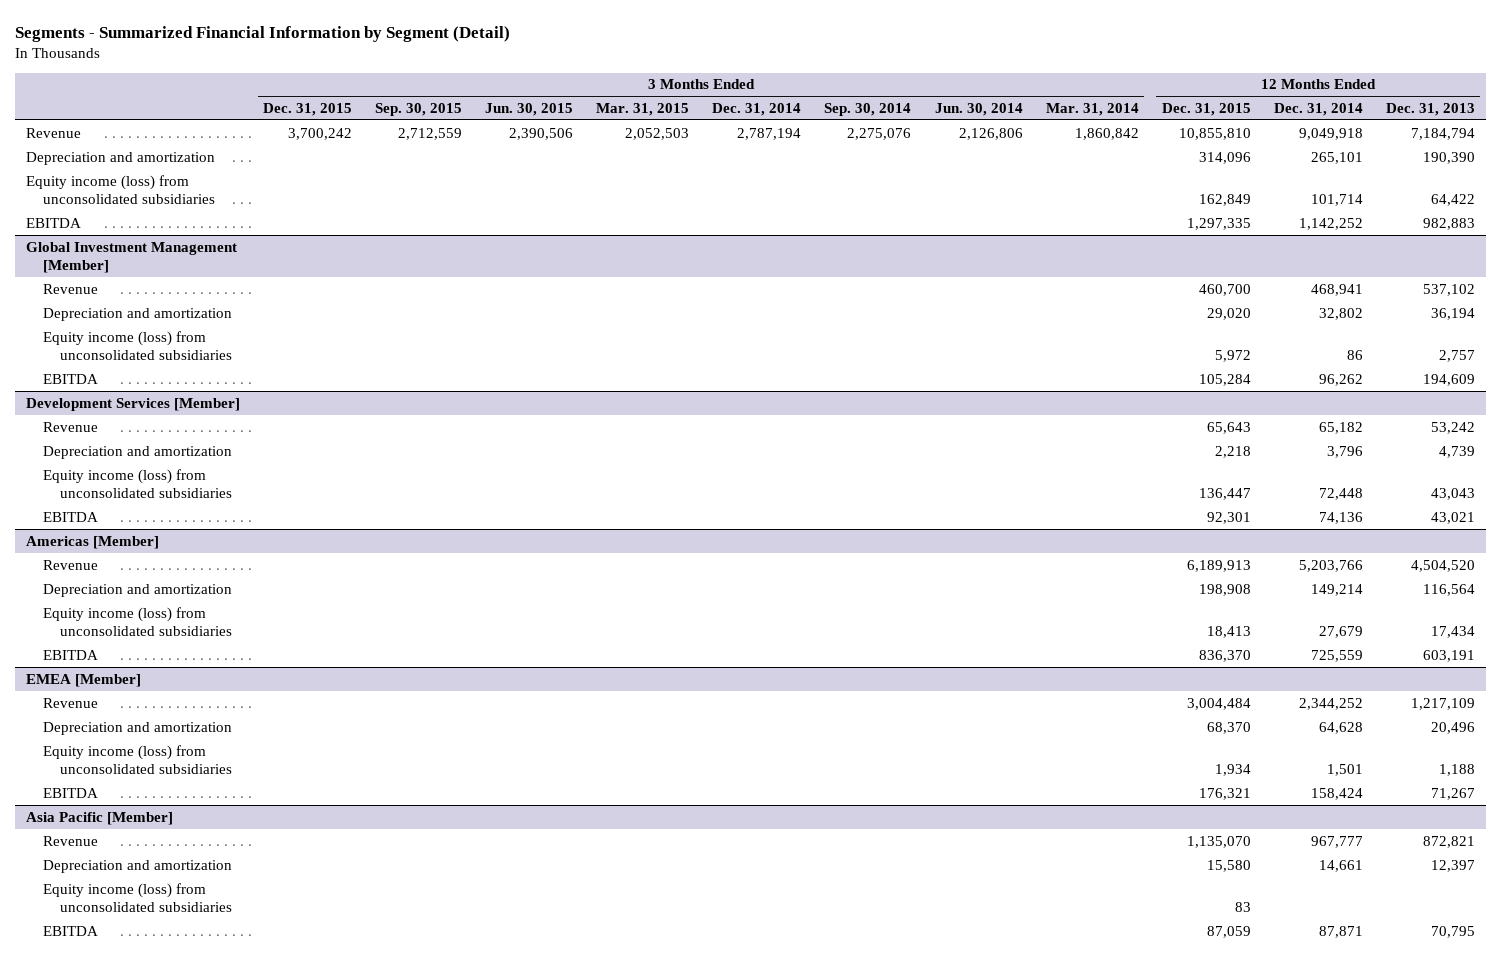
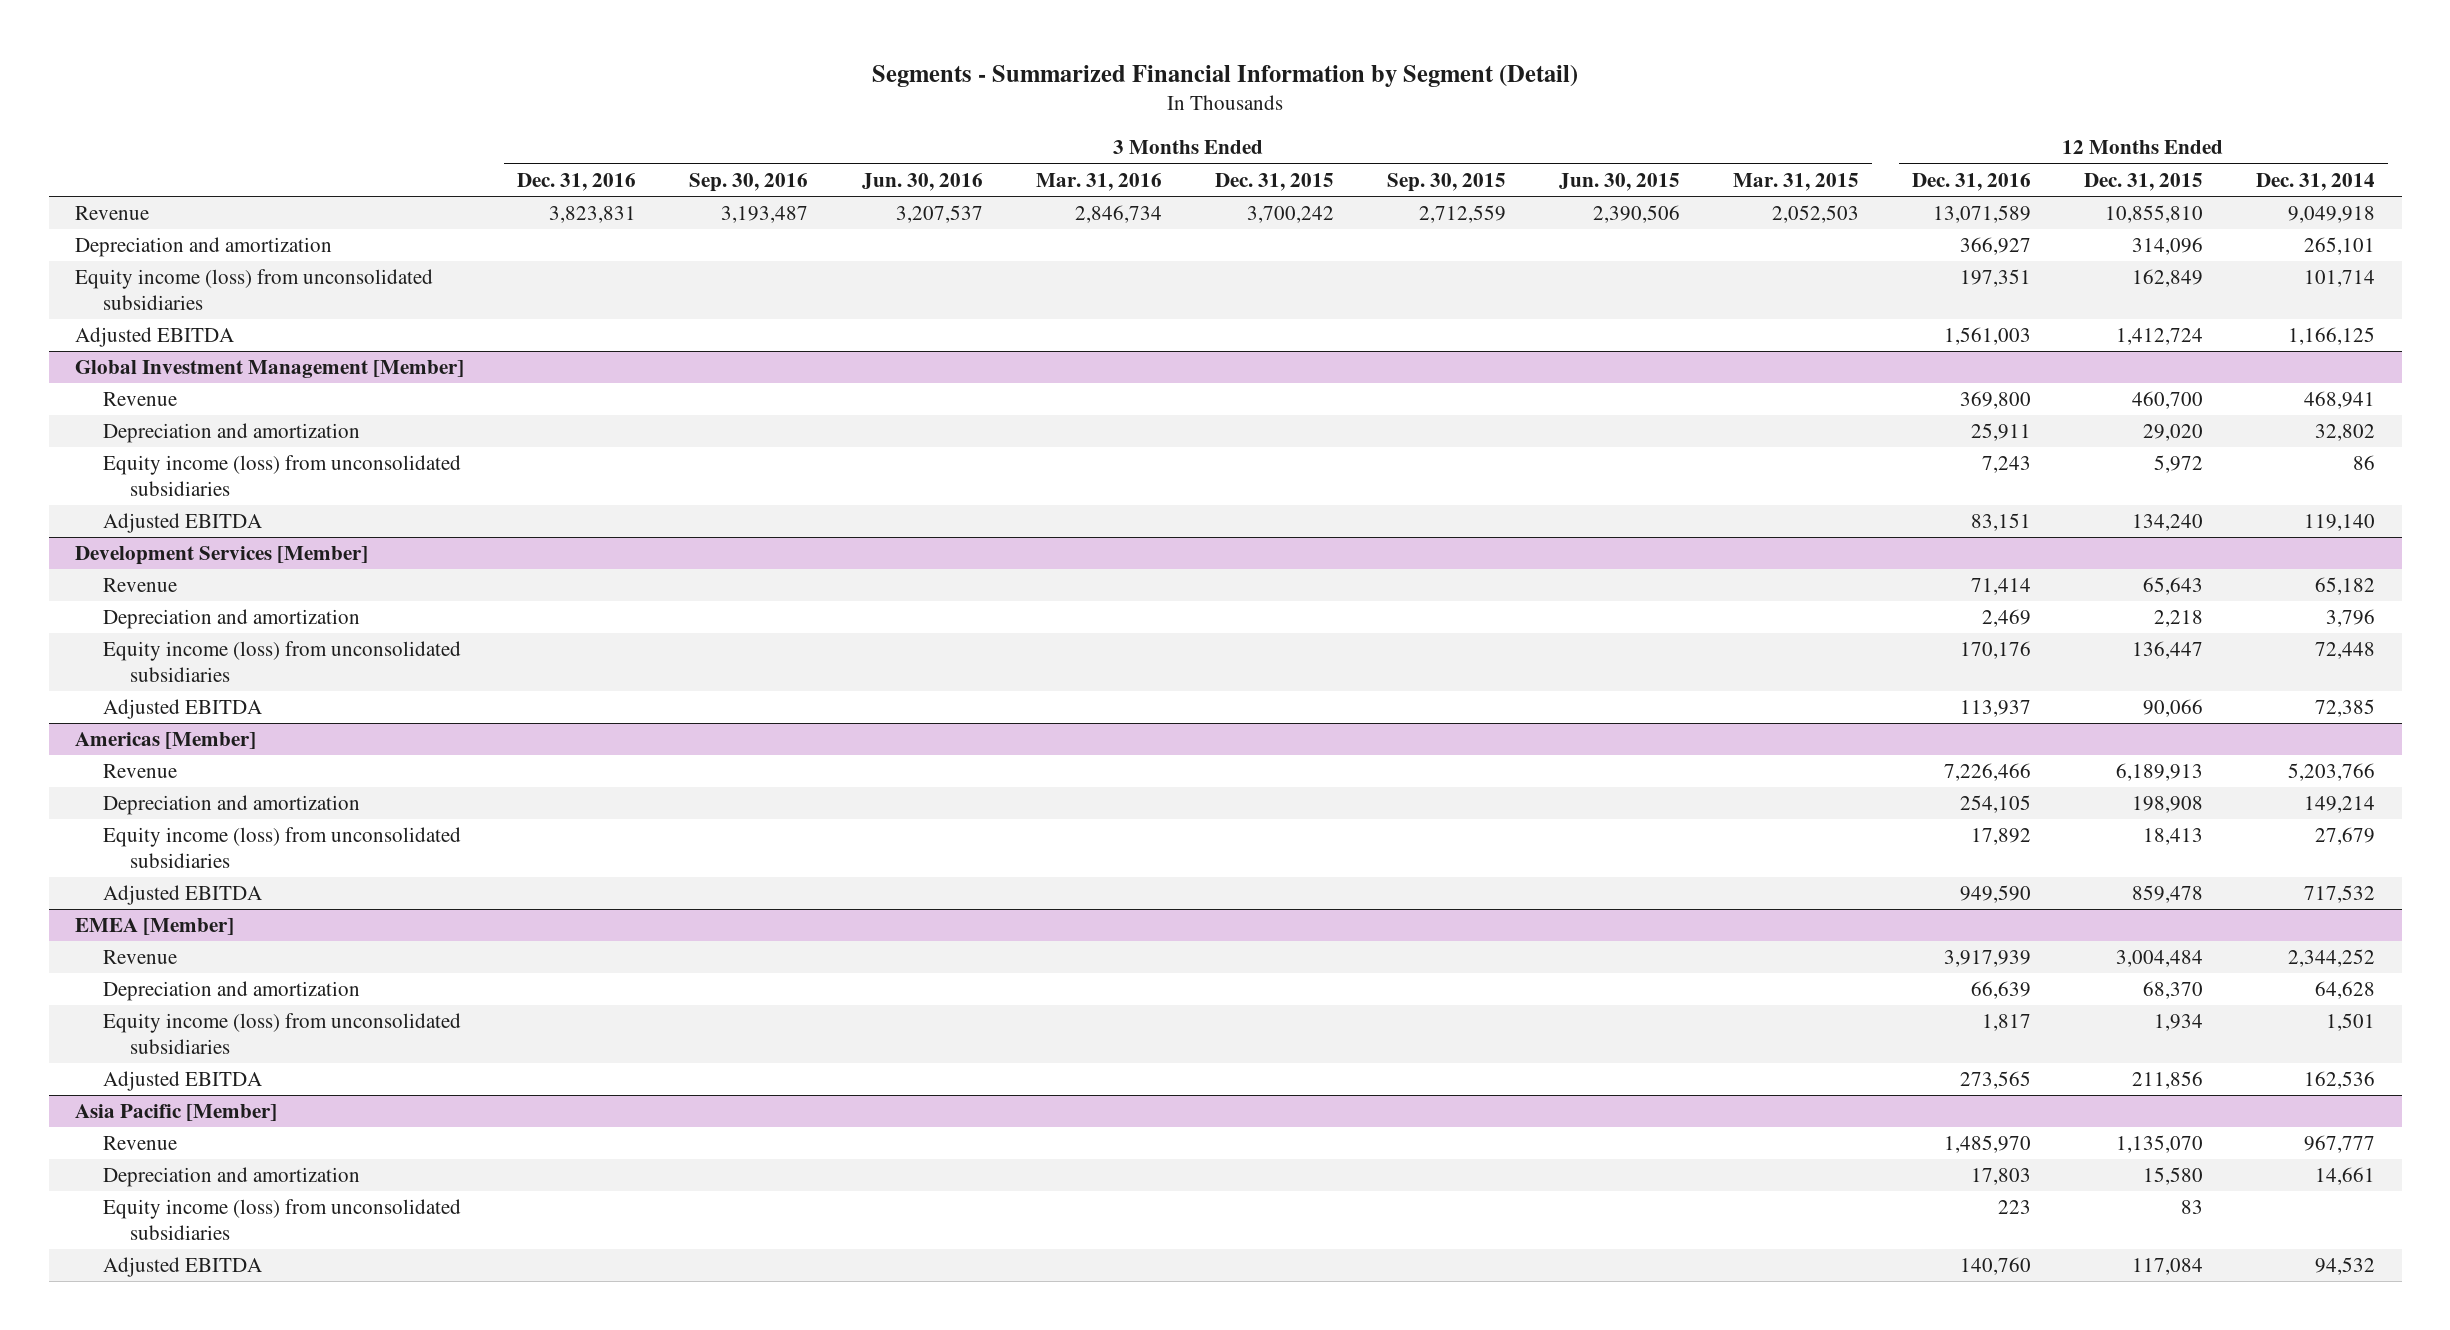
- | 3 Months Ended Dec. 31, 2015 | 3 Months Ended Sep. 30, 2015 | 3 Months Ended Jun. 30, 2015 | 3 Months Ended Mar. 31, 2015 | 3 Months Ended Dec. 31, 2014 | 3 Months Ended Sep. 30, 2014 | 3 Months Ended Jun. 30, 2014 | 3 Months Ended Mar. 31, 2014 | 12 Months Ended Dec. 31, 2015 | 12 Months Ended Dec. 31, 2014 | 12 Months Ended Dec. 31, 2013
+ | 3 Months Ended Dec. 31, 2016 | 3 Months Ended Sep. 30, 2016 | 3 Months Ended Jun. 30, 2016 | 3 Months Ended Mar. 31, 2016 | 3 Months Ended Dec. 31, 2015 | 3 Months Ended Sep. 30, 2015 | 3 Months Ended Jun. 30, 2015 | 3 Months Ended Mar. 31, 2015 | 12 Months Ended Dec. 31, 2016 | 12 Months Ended Dec. 31, 2015 | 12 Months Ended Dec. 31, 2014
- EBITDA | | | | | | | | | 1,297,335 | 1,142,252 | 982,883
+ Adjusted EBITDA | | | | | | | | | 1,561,003 | 1,412,724 | 1,166,125
@ Global Investment Management [Member]
- EBITDA | | | | | | | | | 105,284 | 96,262 | 194,609
+ Adjusted EBITDA | | | | | | | | | 83,151 | 134,240 | 119,140
@ Development Services [Member]
- EBITDA | | | | | | | | | 92,301 | 74,136 | 43,021
+ Adjusted EBITDA | | | | | | | | | 113,937 | 90,066 | 72,385
@ Americas [Member]
- EBITDA | | | | | | | | | 836,370 | 725,559 | 603,191
+ Adjusted EBITDA | | | | | | | | | 949,590 | 859,478 | 717,532
@ EMEA [Member]
- EBITDA | | | | | | | | | 176,321 | 158,424 | 71,267
+ Adjusted EBITDA | | | | | | | | | 273,565 | 211,856 | 162,536
@ Asia Pacific [Member]
- EBITDA | | | | | | | | | 87,059 | 87,871 | 70,795
+ Adjusted EBITDA | | | | | | | | | 140,760 | 117,084 | 94,532

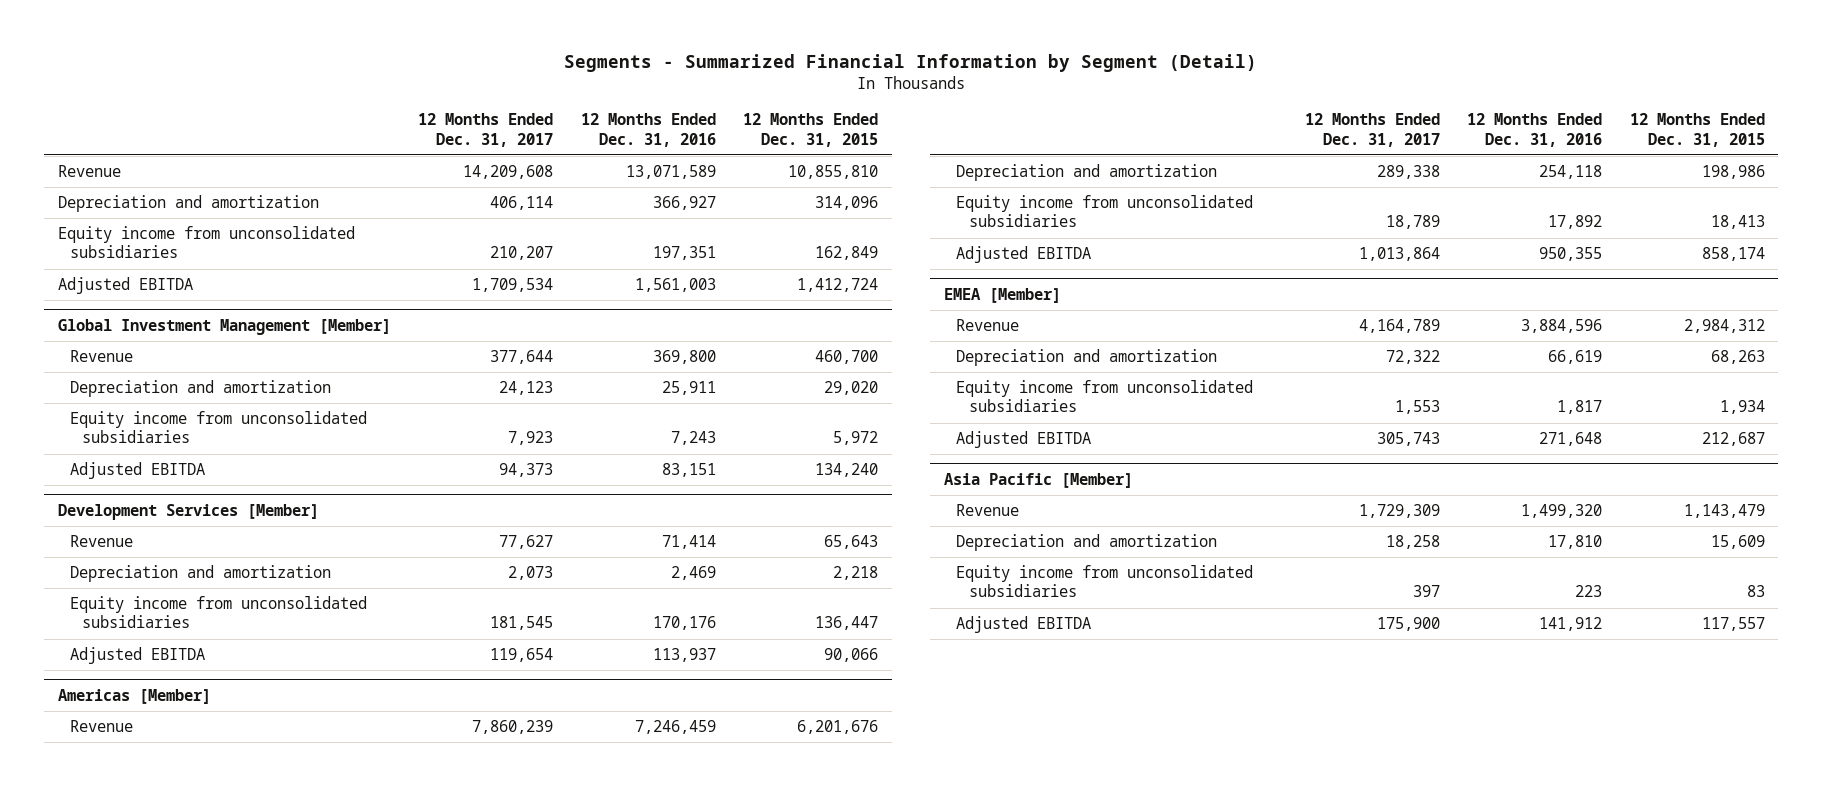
- | 3 Months Ended Dec. 31, 2016 | 3 Months Ended Sep. 30, 2016 | 3 Months Ended Jun. 30, 2016 | 3 Months Ended Mar. 31, 2016 | 3 Months Ended Dec. 31, 2015 | 3 Months Ended Sep. 30, 2015 | 3 Months Ended Jun. 30, 2015 | 3 Months Ended Mar. 31, 2015 | 12 Months Ended Dec. 31, 2016 | 12 Months Ended Dec. 31, 2015 | 12 Months Ended Dec. 31, 2014
+ | 12 Months Ended Dec. 31, 2017 | 12 Months Ended Dec. 31, 2016 | 12 Months Ended Dec. 31, 2015
- Equity income (loss) from unconsolidated subsidiaries | | | | | | | | | 197,351 | 162,849 | 101,714
+ Equity income from unconsolidated subsidiaries | 210,207 | 197,351 | 162,849
@ Global Investment Management [Member]
- Equity income (loss) from unconsolidated subsidiaries | | | | | | | | | 7,243 | 5,972 | 86
+ Equity income from unconsolidated subsidiaries | 7,923 | 7,243 | 5,972
@ Development Services [Member]
- Equity income (loss) from unconsolidated subsidiaries | | | | | | | | | 170,176 | 136,447 | 72,448
+ Equity income from unconsolidated subsidiaries | 181,545 | 170,176 | 136,447
@ Americas [Member]
- Revenue | | | | | | | | | 7,226,466 | 6,189,913 | 5,203,766
- Depreciation and amortization | | | | | | | | | 254,105 | 198,908 | 149,214
- Equity income (loss) from unconsolidated subsidiaries | | | | | | | | | 17,892 | 18,413 | 27,679
- Adjusted EBITDA | | | | | | | | | 949,590 | 859,478 | 717,532
+ Revenue | 7,860,239 | 7,246,459 | 6,201,676
+ Depreciation and amortization | 289,338 | 254,118 | 198,986
+ Equity income from unconsolidated subsidiaries | 18,789 | 17,892 | 18,413
+ Adjusted EBITDA | 1,013,864 | 950,355 | 858,174
@ EMEA [Member]
- Revenue | | | | | | | | | 3,917,939 | 3,004,484 | 2,344,252
- Depreciation and amortization | | | | | | | | | 66,639 | 68,370 | 64,628
- Equity income (loss) from unconsolidated subsidiaries | | | | | | | | | 1,817 | 1,934 | 1,501
- Adjusted EBITDA | | | | | | | | | 273,565 | 211,856 | 162,536
+ Revenue | 4,164,789 | 3,884,596 | 2,984,312
+ Depreciation and amortization | 72,322 | 66,619 | 68,263
+ Equity income from unconsolidated subsidiaries | 1,553 | 1,817 | 1,934
+ Adjusted EBITDA | 305,743 | 271,648 | 212,687
@ Asia Pacific [Member]
- Revenue | | | | | | | | | 1,485,970 | 1,135,070 | 967,777
- Depreciation and amortization | | | | | | | | | 17,803 | 15,580 | 14,661
- Equity income (loss) from unconsolidated subsidiaries | | | | | | | | | 223 | 83 |
- Adjusted EBITDA | | | | | | | | | 140,760 | 117,084 | 94,532
+ Revenue | 1,729,309 | 1,499,320 | 1,143,479
+ Depreciation and amortization | 18,258 | 17,810 | 15,609
+ Equity income from unconsolidated subsidiaries | 397 | 223 | 83
+ Adjusted EBITDA | 175,900 | 141,912 | 117,557

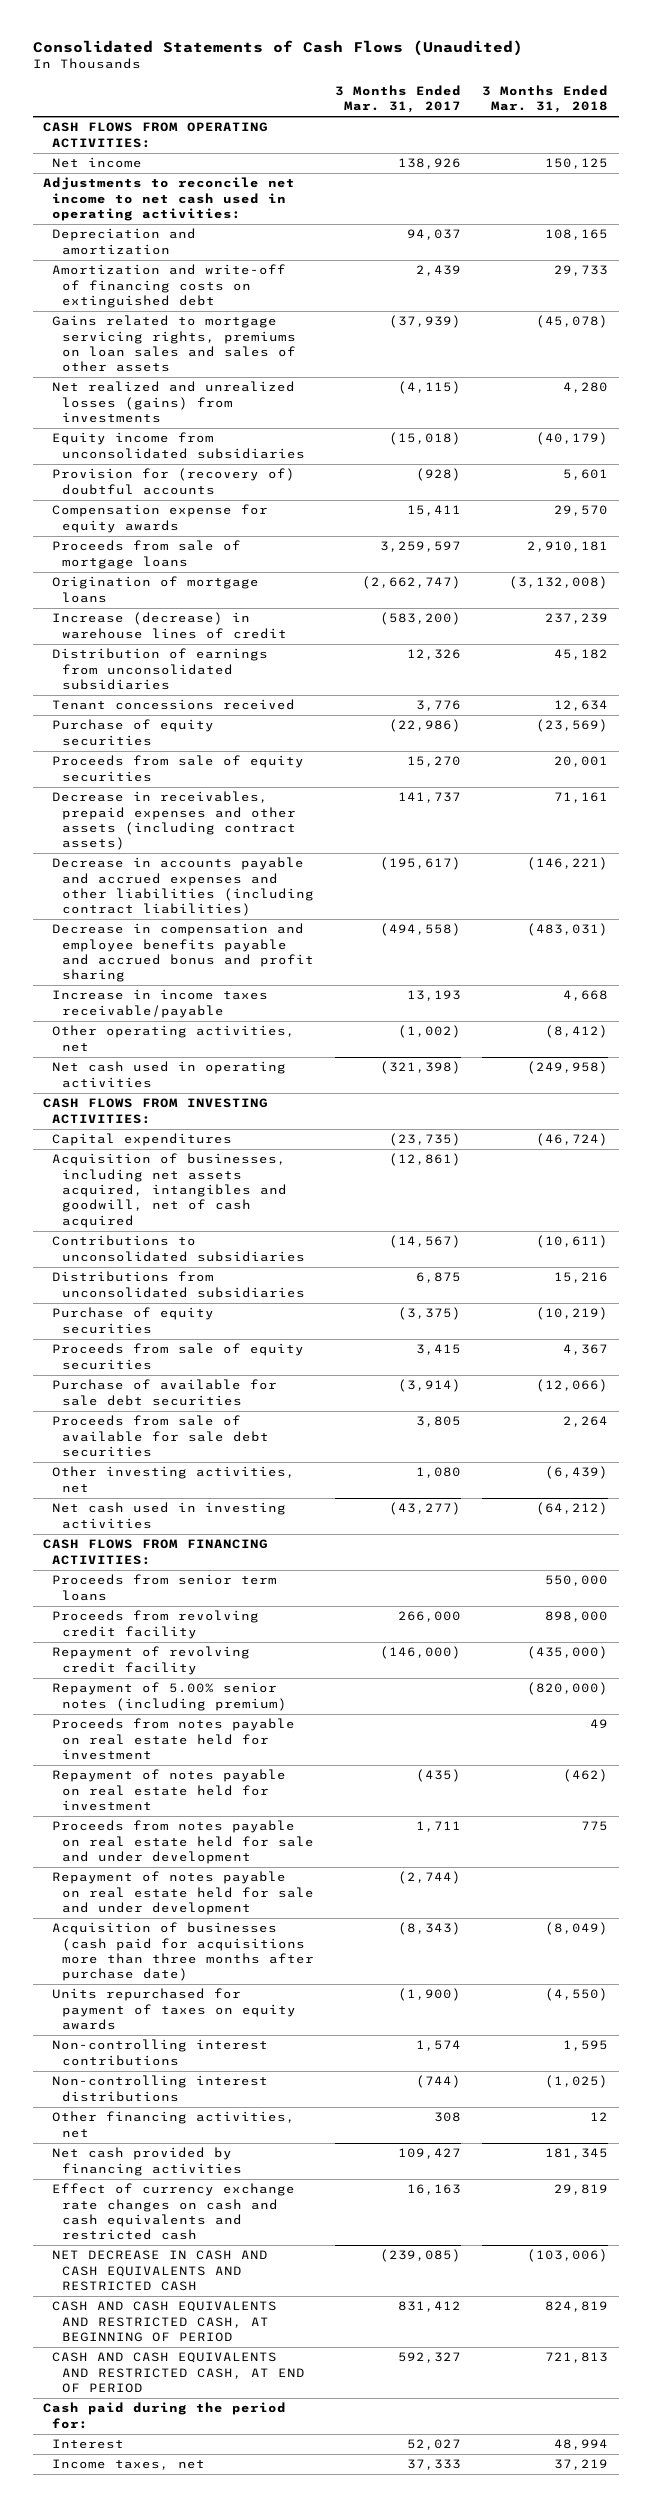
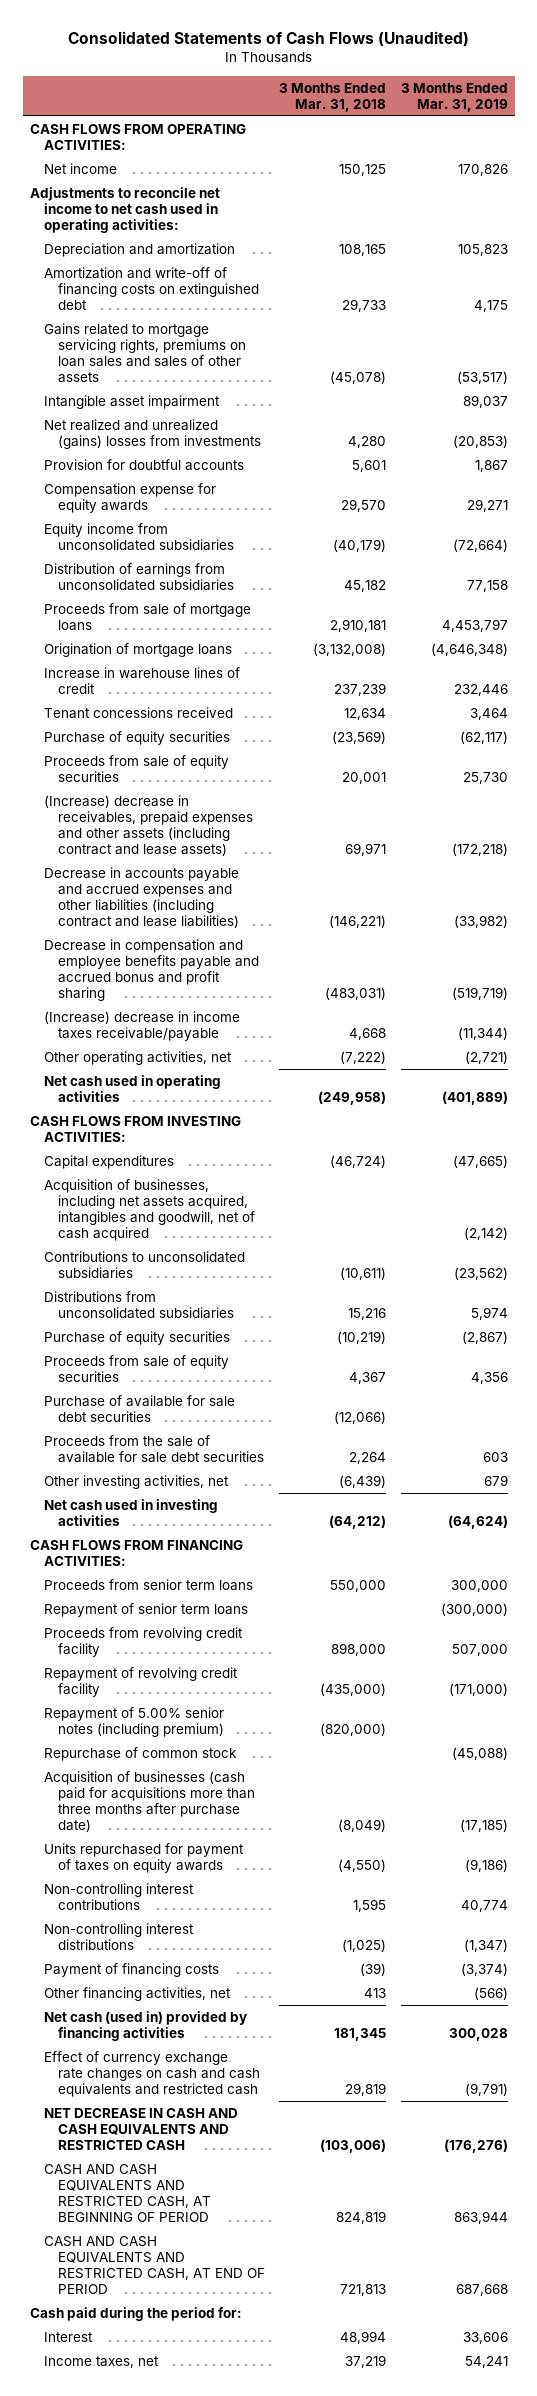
- | 3 Months Ended Mar. 31, 2017 | 3 Months Ended Mar. 31, 2018
+ | 3 Months Ended Mar. 31, 2018 | 3 Months Ended Mar. 31, 2019
- Net realized and unrealized losses (gains) from investments | (4,115) | 4,280
- Provision for (recovery of) doubtful accounts | (928) | 5,601
+ Intangible asset impairment | | 89,037
+ Net realized and unrealized (gains) losses from investments | 4,280 | (20,853)
+ Provision for doubtful accounts | 5,601 | 1,867
moved down: Equity income from unconsolidated subsidiaries | (40,179) | (72,664)
moved up: Distribution of earnings from unconsolidated subsidiaries | 45,182 | 77,158
- Increase (decrease) in warehouse lines of credit | (583,200) | 237,239
+ Increase in warehouse lines of credit | 237,239 | 232,446
- Decrease in receivables, prepaid expenses and other assets (including contract assets) | 141,737 | 71,161
- Decrease in accounts payable and accrued expenses and other liabilities (including contract liabilities) | (195,617) | (146,221)
+ (Increase) decrease in receivables, prepaid expenses and other assets (including contract and lease assets) | 69,971 | (172,218)
+ Decrease in accounts payable and accrued expenses and other liabilities (including contract and lease liabilities) | (146,221) | (33,982)
- Increase in income taxes receivable/payable | 13,193 | 4,668
- Other operating activities, net | (1,002) | (8,412)
+ (Increase) decrease in income taxes receivable/payable | 4,668 | (11,344)
+ Other operating activities, net | (7,222) | (2,721)
- Proceeds from sale of available for sale debt securities | 3,805 | 2,264
+ Proceeds from the sale of available for sale debt securities | 2,264 | 603
+ Repayment of senior term loans | | (300,000)
- Proceeds from notes payable on real estate held for investment | | 49
- Repayment of notes payable on real estate held for investment | (435) | (462)
- Proceeds from notes payable on real estate held for sale and under development | 1,711 | 775
- Repayment of notes payable on real estate held for sale and under development | (2,744) |
+ Repurchase of common stock | | (45,088)
- Other financing activities, net | 308 | 12
- Net cash provided by financing activities | 109,427 | 181,345
+ Payment of financing costs | (39) | (3,374)
+ Other financing activities, net | 413 | (566)
+ Net cash (used in) provided by financing activities | 181,345 | 300,028

